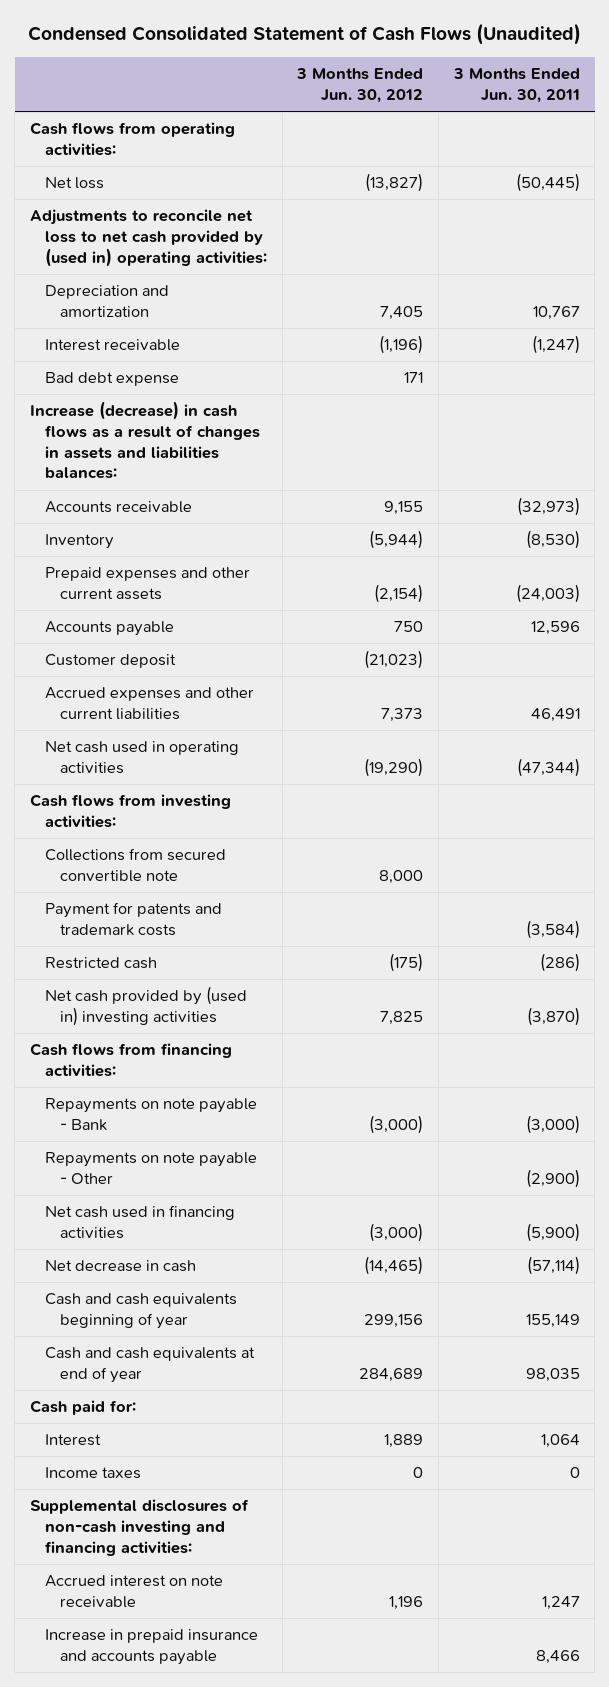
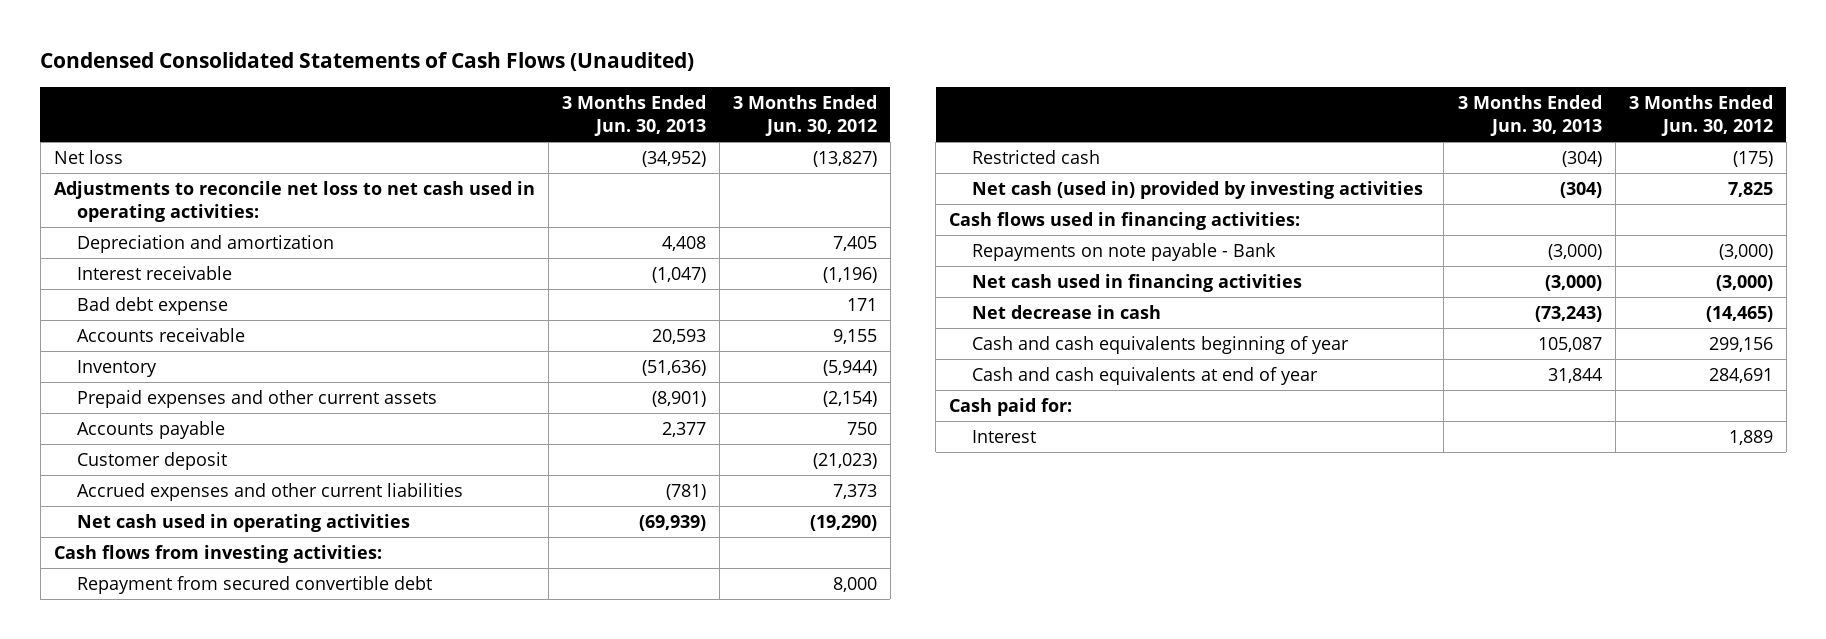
- Condensed Consolidated Statement of Cash Flows (Unaudited)
+ Condensed Consolidated Statements of Cash Flows (Unaudited)
- | 3 Months Ended Jun. 30, 2012 | 3 Months Ended Jun. 30, 2011
+ | 3 Months Ended Jun. 30, 2013 | 3 Months Ended Jun. 30, 2012
- Cash flows from operating activities:
- Adjustments to reconcile net loss to net cash provided by (used in) operating activities:
+ Adjustments to reconcile net loss to net cash used in operating activities:
- Increase (decrease) in cash flows as a result of changes in assets and liabilities balances:
- Collections from secured convertible note | 8,000 |
- Payment for patents and trademark costs | | (3,584)
+ Repayment from secured convertible debt | | 8,000
- Net cash provided by (used in) investing activities | 7,825 | (3,870)
- Cash flows from financing activities:
+ Net cash (used in) provided by investing activities | (304) | 7,825
+ Cash flows used in financing activities:
- Repayments on note payable - Other | | (2,900)
- Cash and cash equivalents at end of year | 284,689 | 98,035
+ Cash and cash equivalents at end of year | 31,844 | 284,691
- Income taxes | 0 | 0
- Supplemental disclosures of non-cash investing and financing activities:
- Accrued interest on note receivable | 1,196 | 1,247
- Increase in prepaid insurance and accounts payable | | 8,466

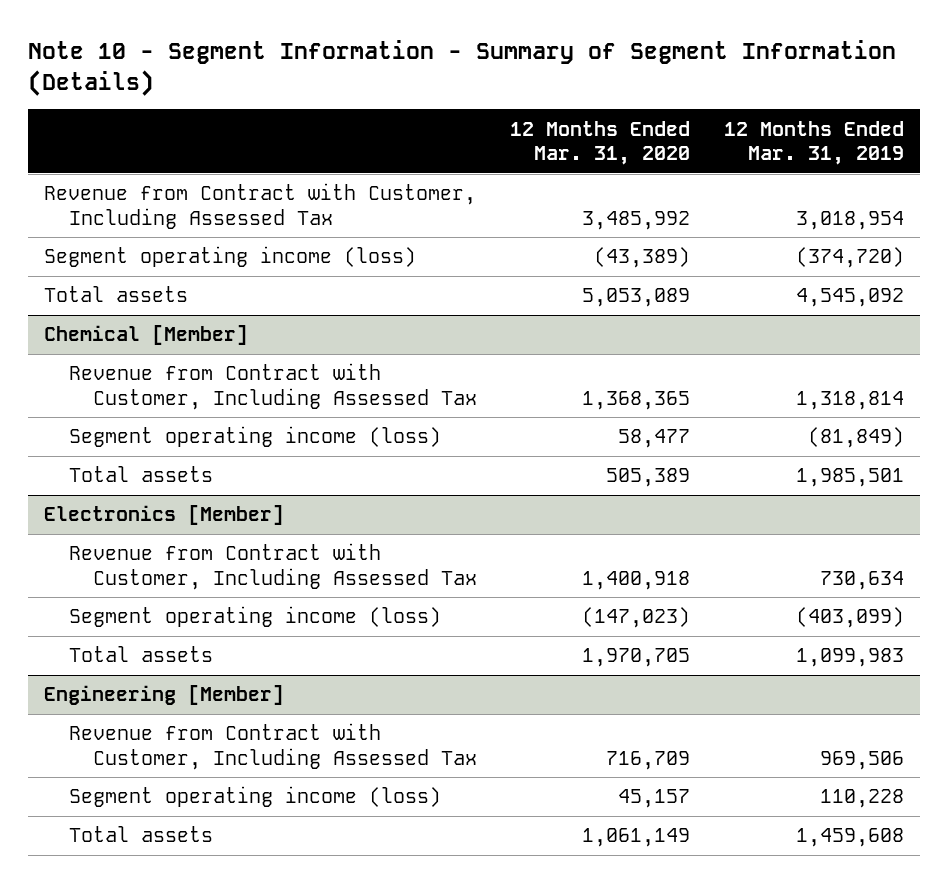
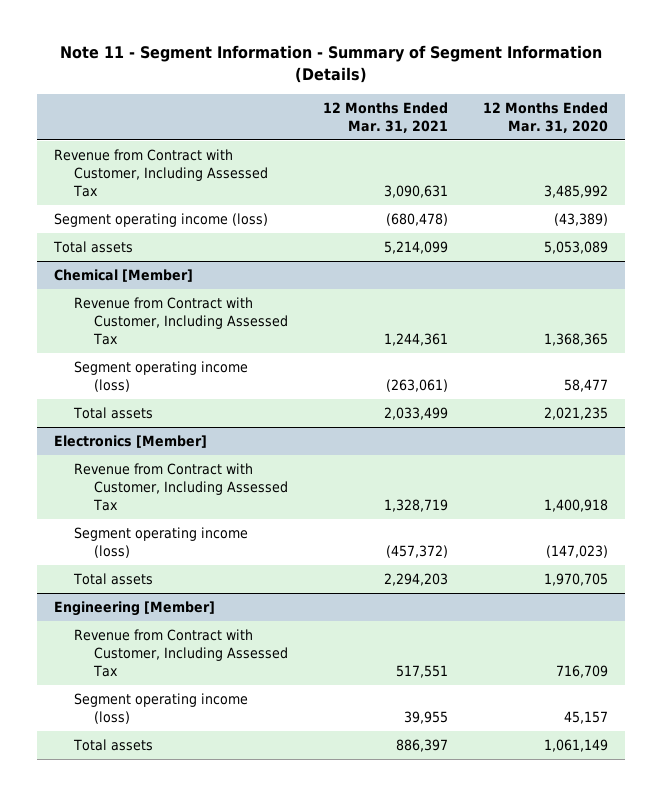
- Note 10 - Segment Information - Summary of Segment Information (Details)
+ Note 11 - Segment Information - Summary of Segment Information (Details)
- | 12 Months Ended Mar. 31, 2020 | 12 Months Ended Mar. 31, 2019
+ | 12 Months Ended Mar. 31, 2021 | 12 Months Ended Mar. 31, 2020
@ Chemical [Member]
- Total assets | 505,389 | 1,985,501
+ Total assets | 2,033,499 | 2,021,235

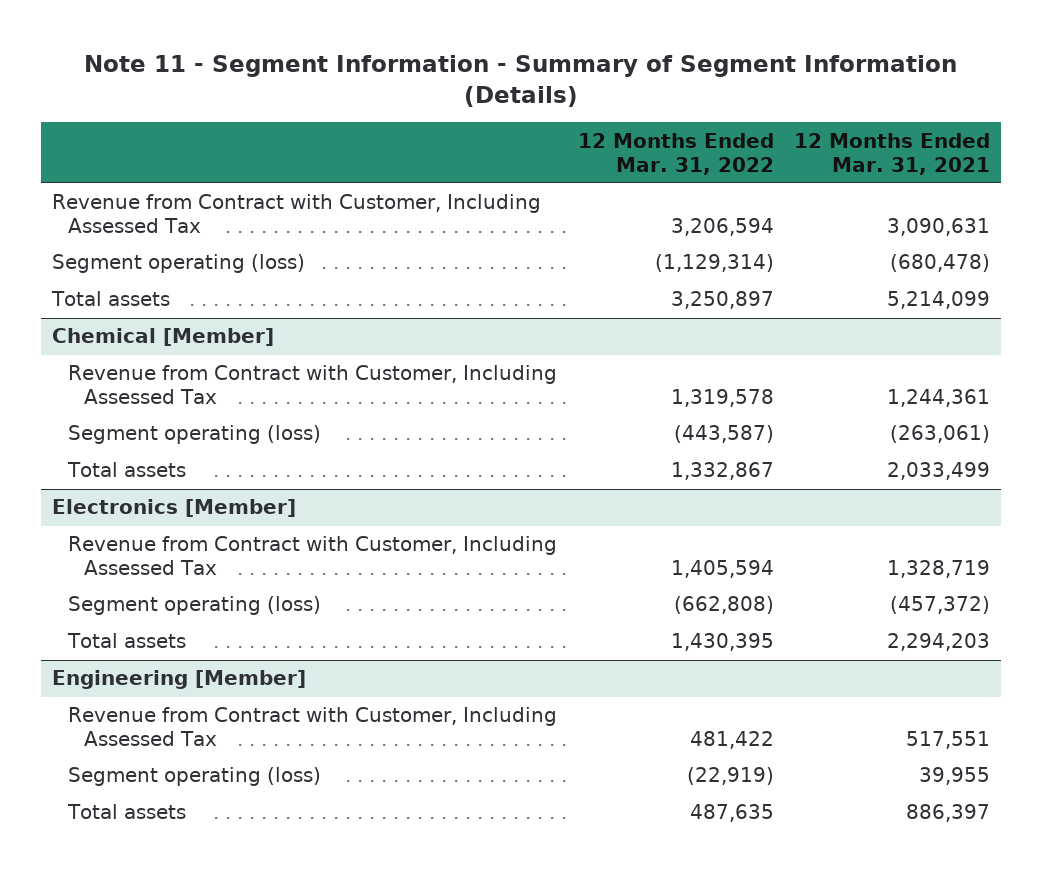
- | 12 Months Ended Mar. 31, 2021 | 12 Months Ended Mar. 31, 2020
+ | 12 Months Ended Mar. 31, 2022 | 12 Months Ended Mar. 31, 2021
- Segment operating income (loss) | (680,478) | (43,389)
+ Segment operating (loss) | (1,129,314) | (680,478)
@ Chemical [Member]
- Segment operating income (loss) | (263,061) | 58,477
+ Segment operating (loss) | (443,587) | (263,061)
@ Electronics [Member]
- Segment operating income (loss) | (457,372) | (147,023)
+ Segment operating (loss) | (662,808) | (457,372)
@ Engineering [Member]
- Segment operating income (loss) | 39,955 | 45,157
+ Segment operating (loss) | (22,919) | 39,955

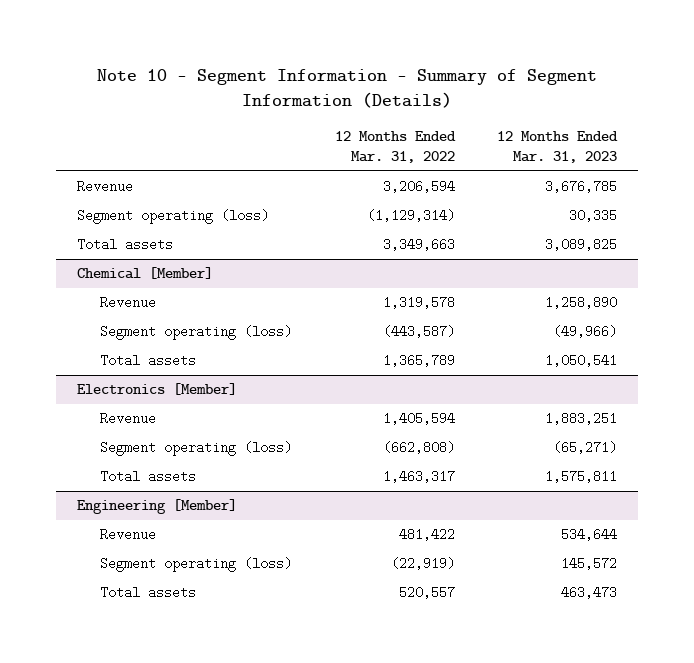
- Note 11 - Segment Information - Summary of Segment Information (Details)
+ Note 10 - Segment Information - Summary of Segment Information (Details)
- | 12 Months Ended Mar. 31, 2022 | 12 Months Ended Mar. 31, 2021
+ | 12 Months Ended Mar. 31, 2022 | 12 Months Ended Mar. 31, 2023
- Revenue from Contract with Customer, Including Assessed Tax | 3,206,594 | 3,090,631
+ Revenue | 3,206,594 | 3,676,785
- Total assets | 3,250,897 | 5,214,099
+ Total assets | 3,349,663 | 3,089,825
@ Chemical [Member]
- Revenue from Contract with Customer, Including Assessed Tax | 1,319,578 | 1,244,361
+ Revenue | 1,319,578 | 1,258,890
- Total assets | 1,332,867 | 2,033,499
+ Total assets | 1,365,789 | 1,050,541
@ Electronics [Member]
- Revenue from Contract with Customer, Including Assessed Tax | 1,405,594 | 1,328,719
+ Revenue | 1,405,594 | 1,883,251
- Total assets | 1,430,395 | 2,294,203
+ Total assets | 1,463,317 | 1,575,811
@ Engineering [Member]
- Revenue from Contract with Customer, Including Assessed Tax | 481,422 | 517,551
+ Revenue | 481,422 | 534,644
- Total assets | 487,635 | 886,397
+ Total assets | 520,557 | 463,473

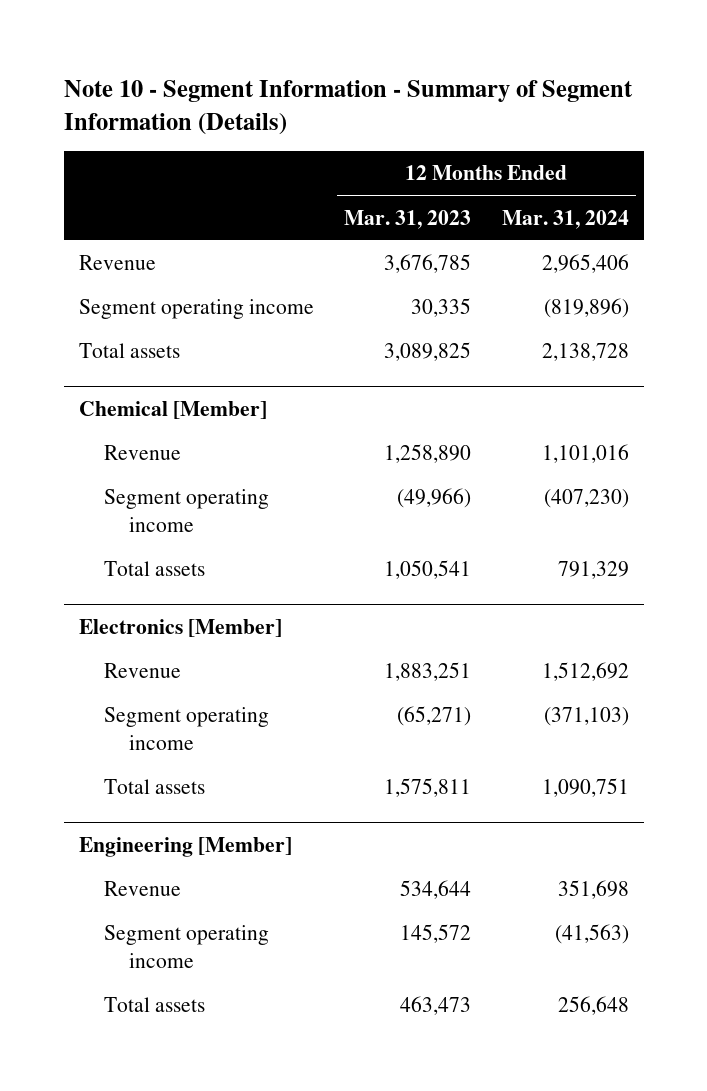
- | 12 Months Ended Mar. 31, 2022 | 12 Months Ended Mar. 31, 2023
+ | 12 Months Ended Mar. 31, 2023 | 12 Months Ended Mar. 31, 2024
- Segment operating (loss) | (1,129,314) | 30,335
+ Segment operating income | 30,335 | (819,896)
@ Chemical [Member]
- Segment operating (loss) | (443,587) | (49,966)
+ Segment operating income | (49,966) | (407,230)
@ Electronics [Member]
- Segment operating (loss) | (662,808) | (65,271)
+ Segment operating income | (65,271) | (371,103)
@ Engineering [Member]
- Segment operating (loss) | (22,919) | 145,572
+ Segment operating income | 145,572 | (41,563)

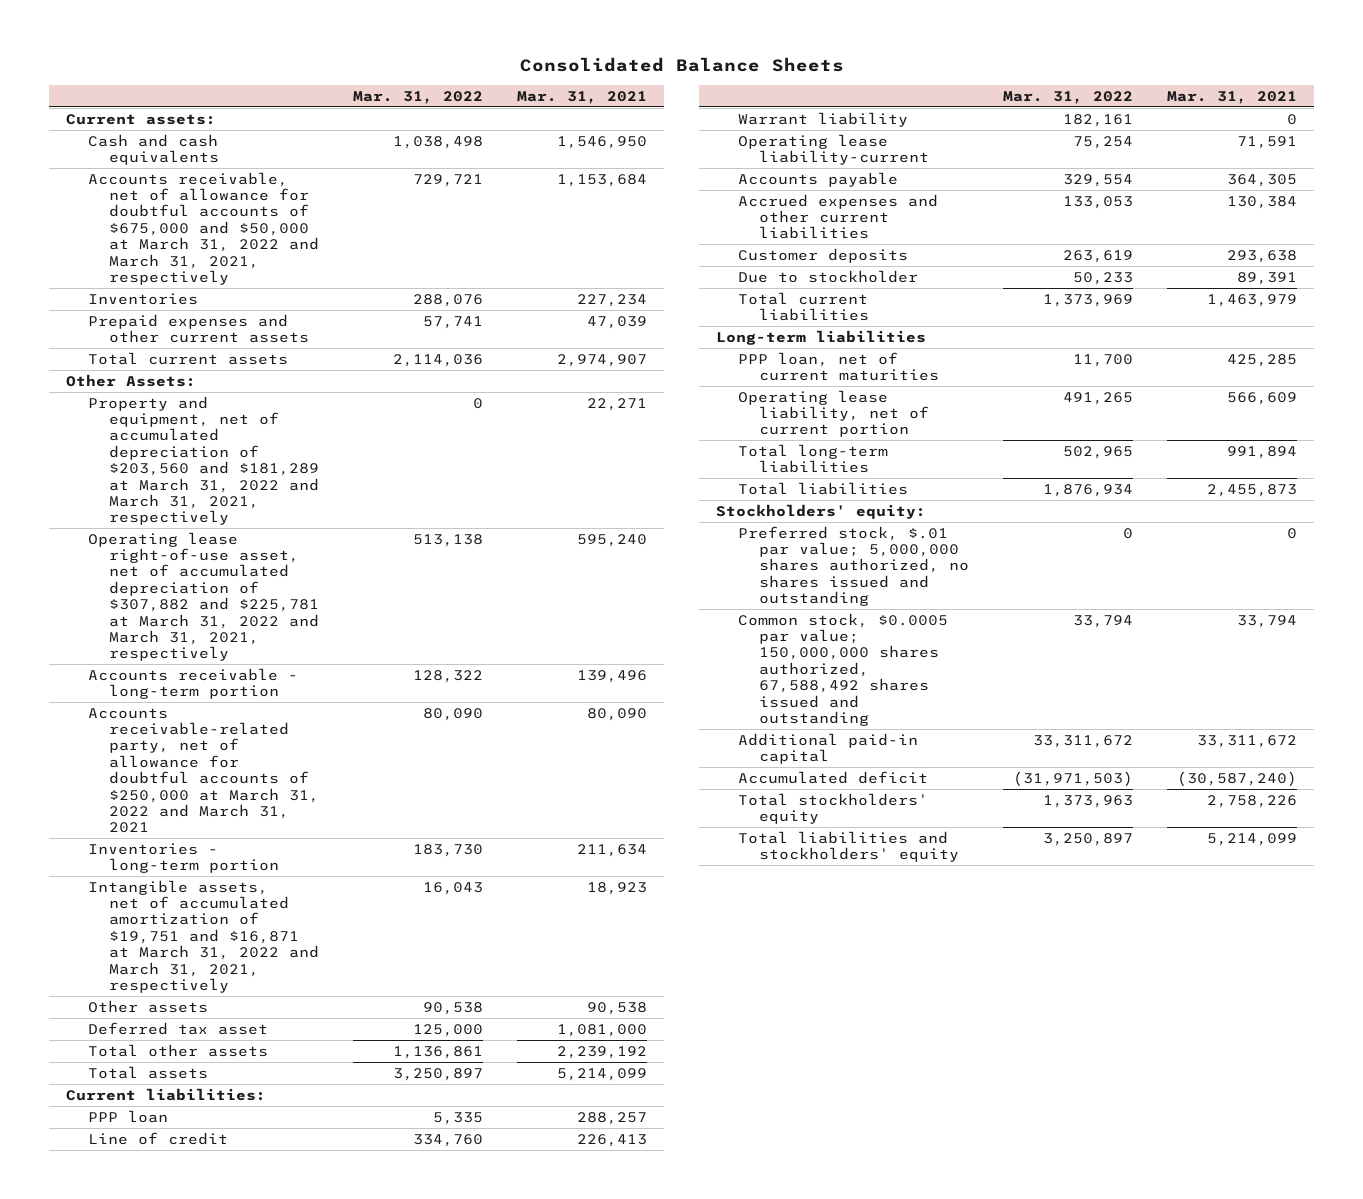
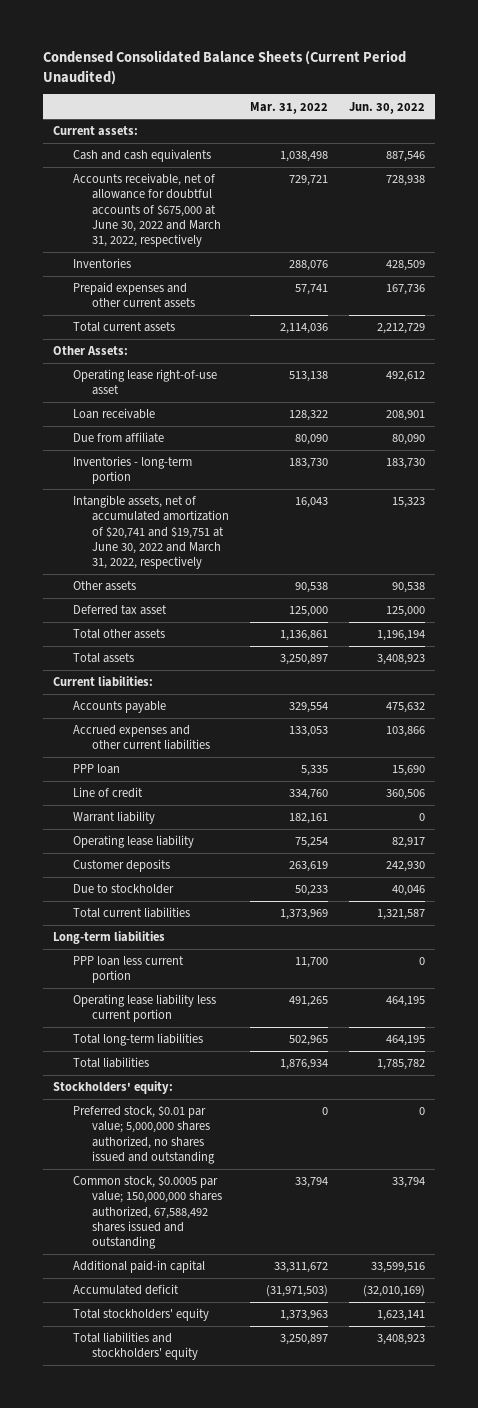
- Consolidated Balance Sheets
+ Condensed Consolidated Balance Sheets (Current Period Unaudited)
- | Mar. 31, 2022 | Mar. 31, 2021
+ | Mar. 31, 2022 | Jun. 30, 2022
- Accounts receivable, net of allowance for doubtful accounts of $675,000 and $50,000 at March 31, 2022 and March 31, 2021, respectively | 729,721 | 1,153,684
+ Accounts receivable, net of allowance for doubtful accounts of $675,000 at June 30, 2022 and March 31, 2022, respectively | 729,721 | 728,938
- Property and equipment, net of accumulated depreciation of $203,560 and $181,289 at March 31, 2022 and March 31, 2021, respectively | 0 | 22,271
- Operating lease right-of-use asset, net of accumulated depreciation of $307,882 and $225,781 at March 31, 2022 and March 31, 2021, respectively | 513,138 | 595,240
- Accounts receivable - long-term portion | 128,322 | 139,496
- Accounts receivable-related party, net of allowance for doubtful accounts of $250,000 at March 31, 2022 and March 31, 2021 | 80,090 | 80,090
+ Operating lease right-of-use asset | 513,138 | 492,612
+ Loan receivable | 128,322 | 208,901
+ Due from affiliate | 80,090 | 80,090
- Intangible assets, net of accumulated amortization of $19,751 and $16,871 at March 31, 2022 and March 31, 2021, respectively | 16,043 | 18,923
+ Intangible assets, net of accumulated amortization of $20,741 and $19,751 at June 30, 2022 and March 31, 2022, respectively | 16,043 | 15,323
moved up: Accounts payable | 329,554 | 475,632
moved up: Accrued expenses and other current liabilities | 133,053 | 103,866
- Operating lease liability-current | 75,254 | 71,591
+ Operating lease liability | 75,254 | 82,917
- PPP loan, net of current maturities | 11,700 | 425,285
- Operating lease liability, net of current portion | 491,265 | 566,609
+ PPP loan less current portion | 11,700 | 0
+ Operating lease liability less current portion | 491,265 | 464,195
- Preferred stock, $.01 par value; 5,000,000 shares authorized, no shares issued and outstanding | 0 | 0
+ Preferred stock, $0.01 par value; 5,000,000 shares authorized, no shares issued and outstanding | 0 | 0

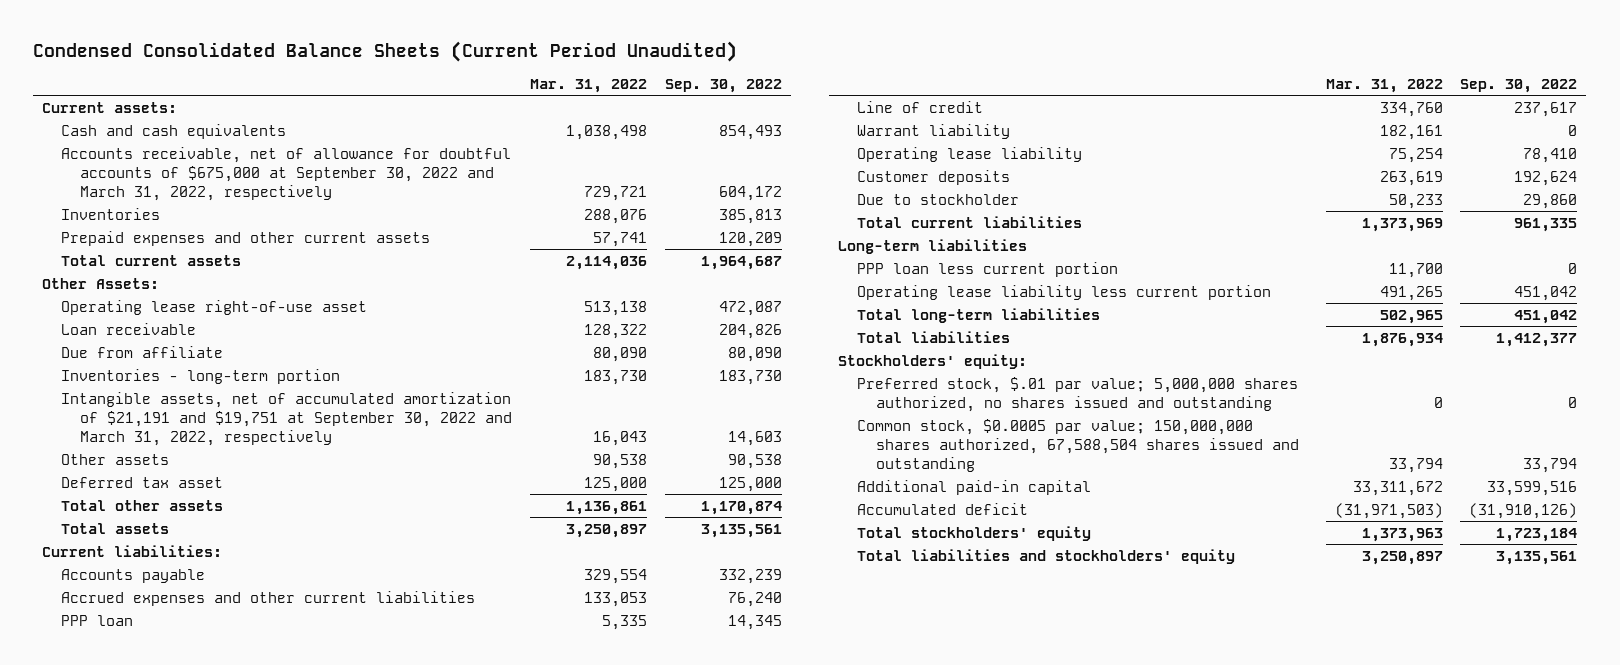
- | Mar. 31, 2022 | Jun. 30, 2022
+ | Mar. 31, 2022 | Sep. 30, 2022
- Accounts receivable, net of allowance for doubtful accounts of $675,000 at June 30, 2022 and March 31, 2022, respectively | 729,721 | 728,938
+ Accounts receivable, net of allowance for doubtful accounts of $675,000 at September 30, 2022 and March 31, 2022, respectively | 729,721 | 604,172
- Intangible assets, net of accumulated amortization of $20,741 and $19,751 at June 30, 2022 and March 31, 2022, respectively | 16,043 | 15,323
+ Intangible assets, net of accumulated amortization of $21,191 and $19,751 at September 30, 2022 and March 31, 2022, respectively | 16,043 | 14,603
- Preferred stock, $0.01 par value; 5,000,000 shares authorized, no shares issued and outstanding | 0 | 0
- Common stock, $0.0005 par value; 150,000,000 shares authorized, 67,588,492 shares issued and outstanding | 33,794 | 33,794
+ Preferred stock, $.01 par value; 5,000,000 shares authorized, no shares issued and outstanding | 0 | 0
+ Common stock, $0.0005 par value; 150,000,000 shares authorized, 67,588,504 shares issued and outstanding | 33,794 | 33,794

